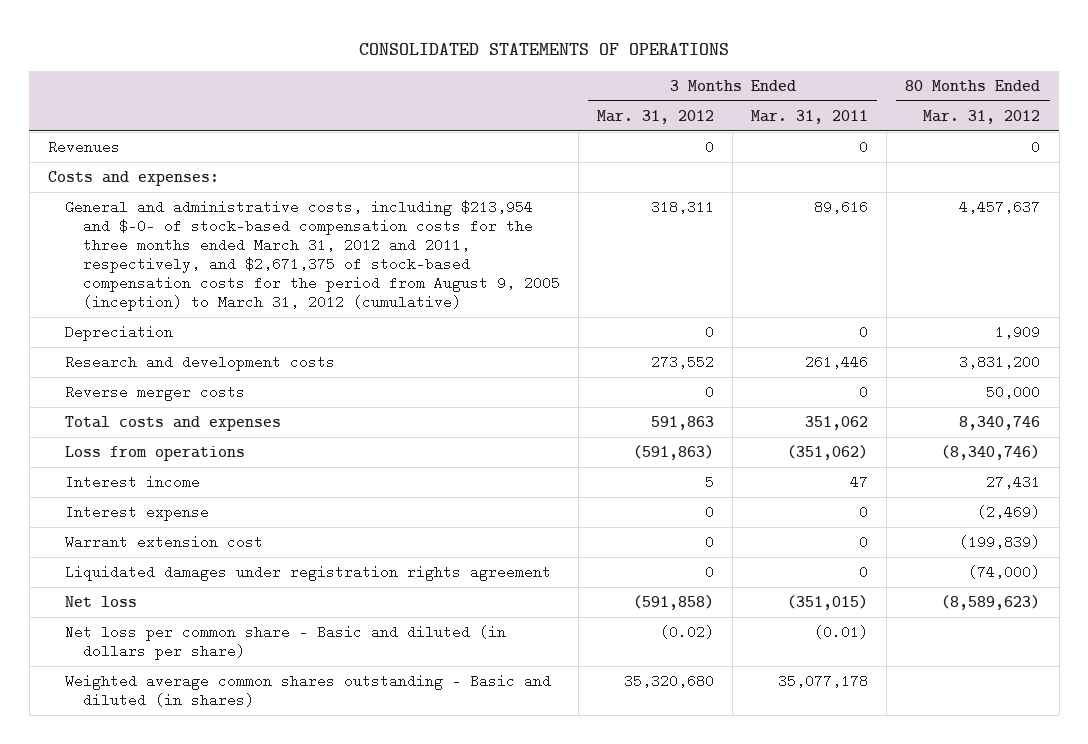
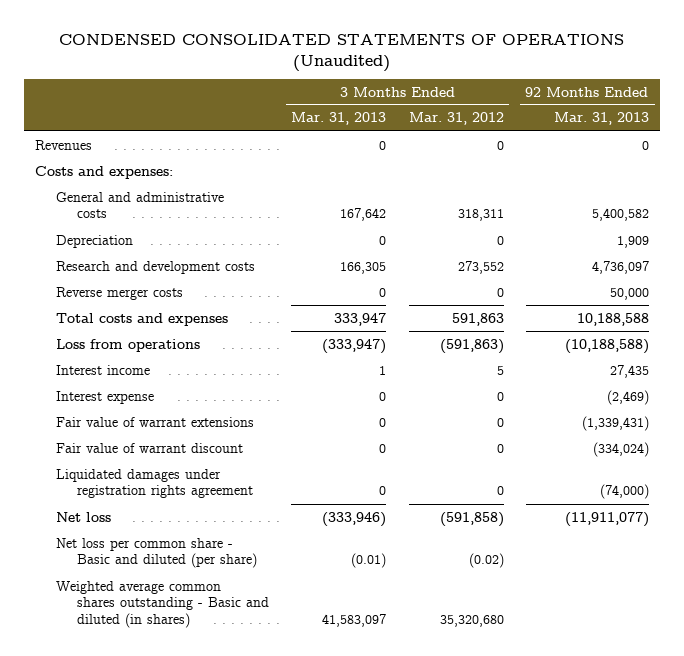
- CONSOLIDATED STATEMENTS OF OPERATIONS
+ CONDENSED CONSOLIDATED STATEMENTS OF OPERATIONS (Unaudited)
- | 3 Months Ended Mar. 31, 2012 | 3 Months Ended Mar. 31, 2011 | 80 Months Ended Mar. 31, 2012
+ | 3 Months Ended Mar. 31, 2013 | 3 Months Ended Mar. 31, 2012 | 92 Months Ended Mar. 31, 2013
- General and administrative costs, including $213,954 and $-0- of stock-based compensation costs for the three months ended March 31, 2012 and 2011, respectively, and $2,671,375 of stock-based compensation costs for the period from August 9, 2005 (inception) to March 31, 2012 (cumulative) | 318,311 | 89,616 | 4,457,637
+ General and administrative costs | 167,642 | 318,311 | 5,400,582
- Warrant extension cost | 0 | 0 | (199,839)
+ Fair value of warrant extensions | 0 | 0 | (1,339,431)
+ Fair value of warrant discount | 0 | 0 | (334,024)
- Net loss per common share - Basic and diluted (in dollars per share) | (0.02) | (0.01) |
+ Net loss per common share - Basic and diluted (per share) | (0.01) | (0.02) |

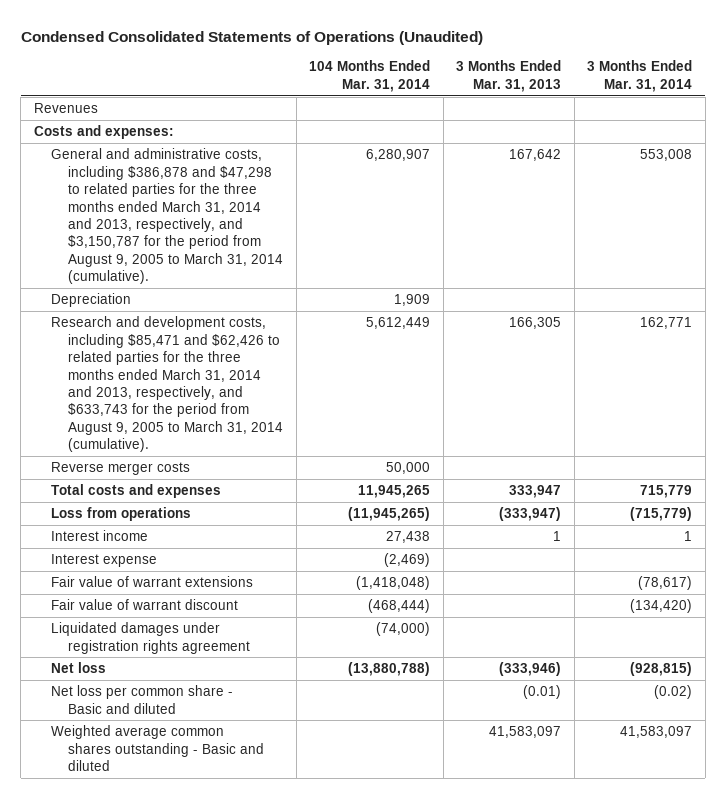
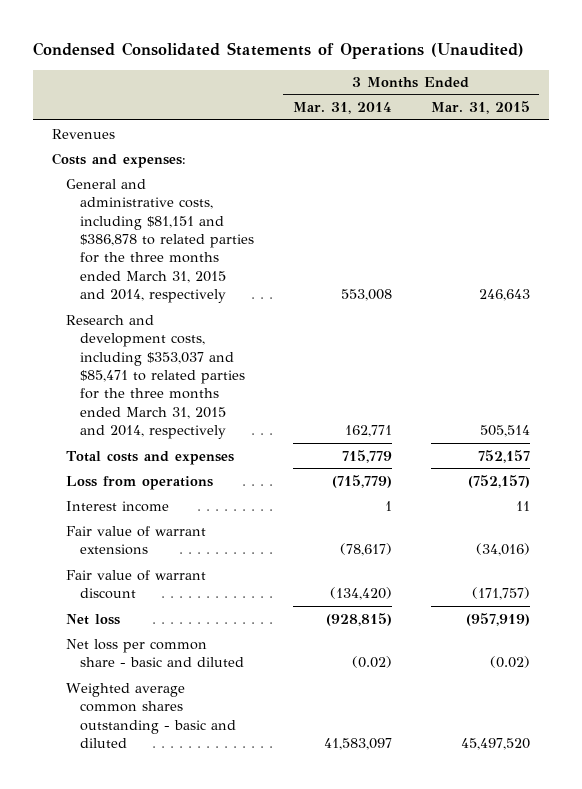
- | 104 Months Ended Mar. 31, 2014 | 3 Months Ended Mar. 31, 2013 | 3 Months Ended Mar. 31, 2014
+ | 3 Months Ended Mar. 31, 2014 | 3 Months Ended Mar. 31, 2015
- General and administrative costs, including $386,878 and $47,298 to related parties for the three months ended March 31, 2014 and 2013, respectively, and $3,150,787 for the period from August 9, 2005 to March 31, 2014 (cumulative). | 6,280,907 | 167,642 | 553,008
- Depreciation | 1,909 | |
- Research and development costs, including $85,471 and $62,426 to related parties for the three months ended March 31, 2014 and 2013, respectively, and $633,743 for the period from August 9, 2005 to March 31, 2014 (cumulative). | 5,612,449 | 166,305 | 162,771
- Reverse merger costs | 50,000 | |
+ General and administrative costs, including $81,151 and $386,878 to related parties for the three months ended March 31, 2015 and 2014, respectively | 553,008 | 246,643
+ Research and development costs, including $353,037 and $85,471 to related parties for the three months ended March 31, 2015 and 2014, respectively | 162,771 | 505,514
- Interest expense | (2,469) | |
- Liquidated damages under registration rights agreement | (74,000) | |
- Net loss per common share - Basic and diluted | | (0.01) | (0.02)
- Weighted average common shares outstanding - Basic and diluted | | 41,583,097 | 41,583,097
+ Net loss per common share - basic and diluted | (0.02) | (0.02)
+ Weighted average common shares outstanding - basic and diluted | 41,583,097 | 45,497,520

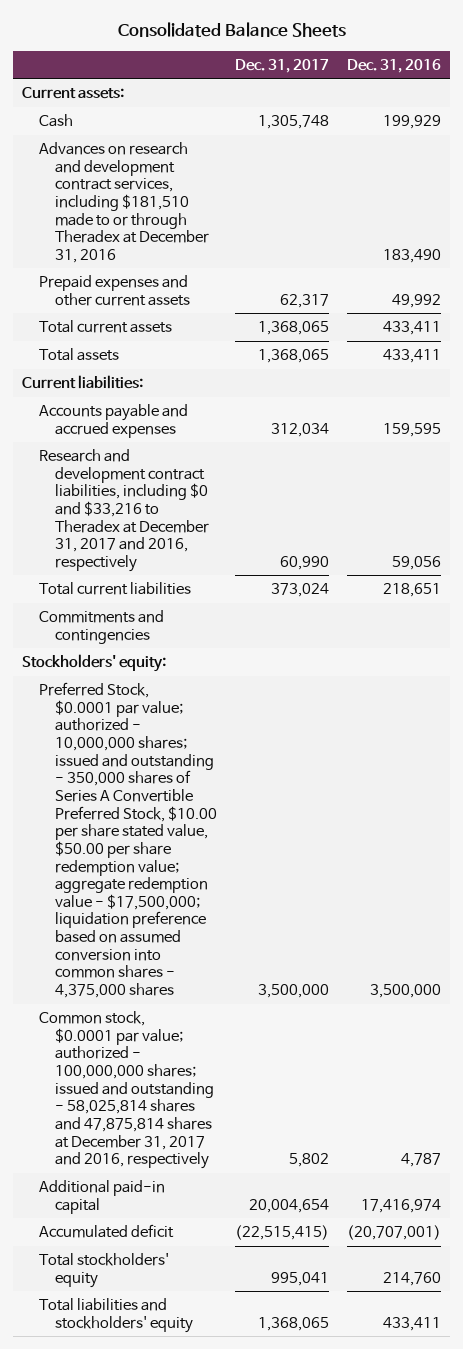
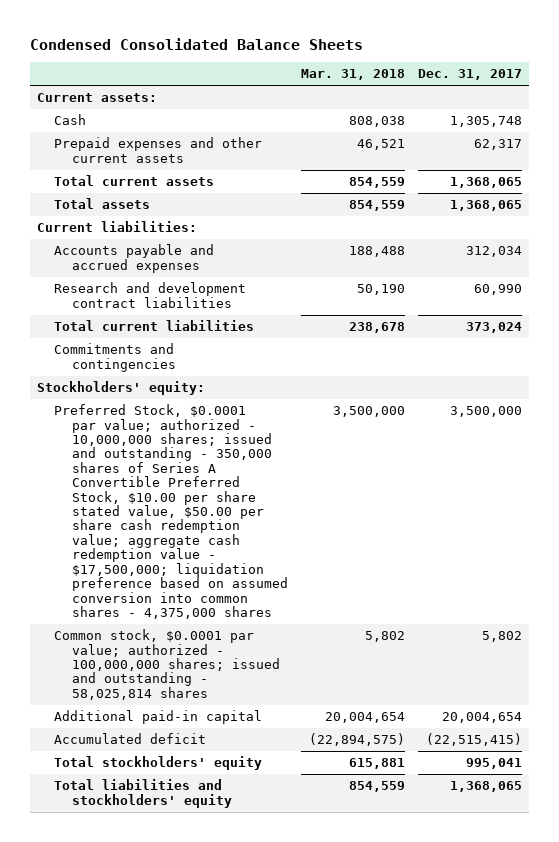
- Consolidated Balance Sheets
+ Condensed Consolidated Balance Sheets
- | Dec. 31, 2017 | Dec. 31, 2016
+ | Mar. 31, 2018 | Dec. 31, 2017
- Advances on research and development contract services, including $181,510 made to or through Theradex at December 31, 2016 | | 183,490
- Research and development contract liabilities, including $0 and $33,216 to Theradex at December 31, 2017 and 2016, respectively | 60,990 | 59,056
+ Research and development contract liabilities | 50,190 | 60,990
- Preferred Stock, $0.0001 par value; authorized - 10,000,000 shares; issued and outstanding - 350,000 shares of Series A Convertible Preferred Stock, $10.00 per share stated value, $50.00 per share redemption value; aggregate redemption value - $17,500,000; liquidation preference based on assumed conversion into common shares - 4,375,000 shares | 3,500,000 | 3,500,000
- Common stock, $0.0001 par value; authorized - 100,000,000 shares; issued and outstanding - 58,025,814 shares and 47,875,814 shares at December 31, 2017 and 2016, respectively | 5,802 | 4,787
+ Preferred Stock, $0.0001 par value; authorized - 10,000,000 shares; issued and outstanding - 350,000 shares of Series A Convertible Preferred Stock, $10.00 per share stated value, $50.00 per share cash redemption value; aggregate cash redemption value - $17,500,000; liquidation preference based on assumed conversion into common shares - 4,375,000 shares | 3,500,000 | 3,500,000
+ Common stock, $0.0001 par value; authorized - 100,000,000 shares; issued and outstanding - 58,025,814 shares | 5,802 | 5,802

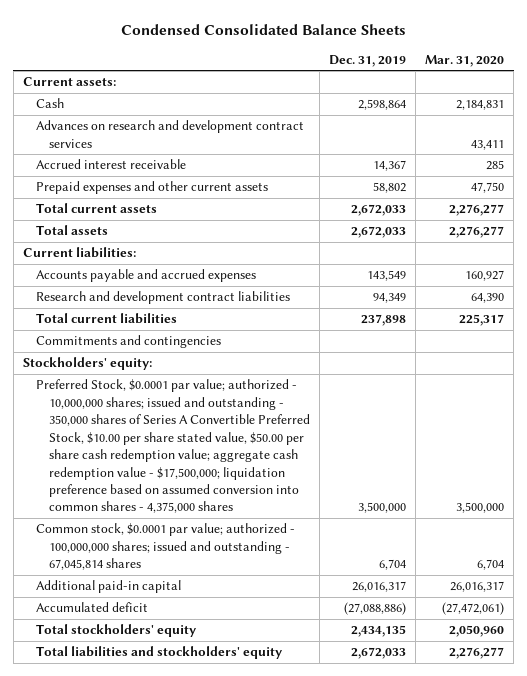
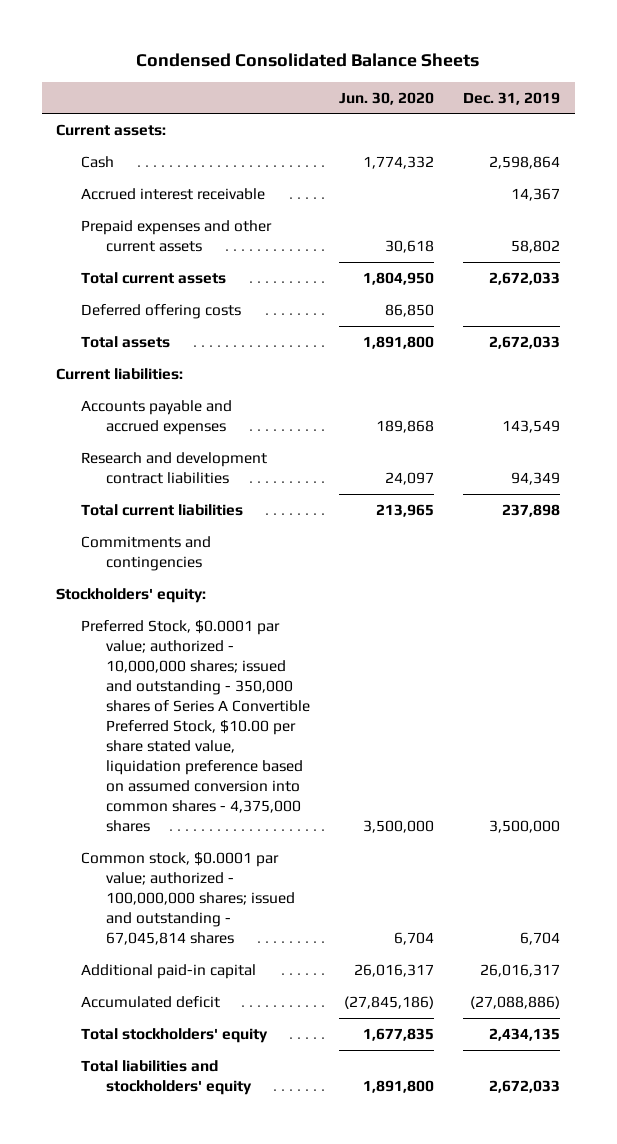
- | Dec. 31, 2019 | Mar. 31, 2020
+ | Jun. 30, 2020 | Dec. 31, 2019
- Advances on research and development contract services | | 43,411
+ Deferred offering costs | 86,850 |
- Preferred Stock, $0.0001 par value; authorized - 10,000,000 shares; issued and outstanding - 350,000 shares of Series A Convertible Preferred Stock, $10.00 per share stated value, $50.00 per share cash redemption value; aggregate cash redemption value - $17,500,000; liquidation preference based on assumed conversion into common shares - 4,375,000 shares | 3,500,000 | 3,500,000
+ Preferred Stock, $0.0001 par value; authorized - 10,000,000 shares; issued and outstanding - 350,000 shares of Series A Convertible Preferred Stock, $10.00 per share stated value, liquidation preference based on assumed conversion into common shares - 4,375,000 shares | 3,500,000 | 3,500,000

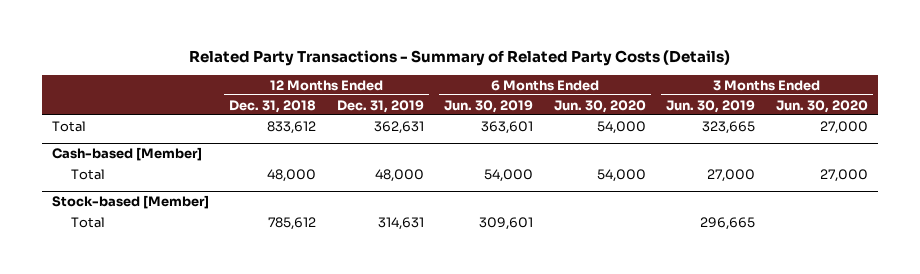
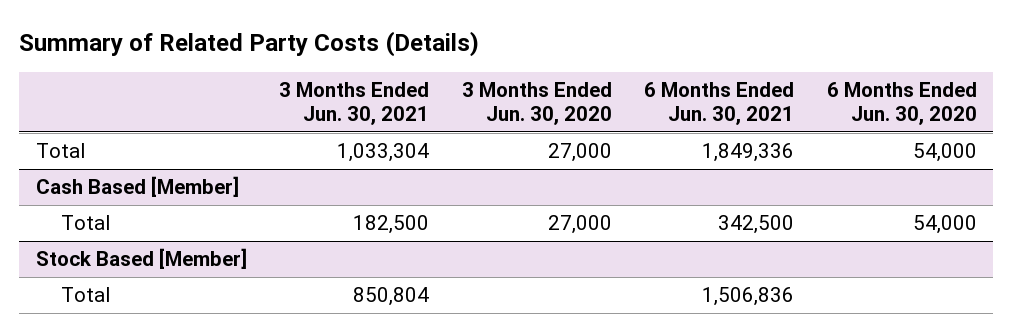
- Related Party Transactions - Summary of Related Party Costs (Details)
+ Summary of Related Party Costs (Details)
- | 12 Months Ended Dec. 31, 2018 | 12 Months Ended Dec. 31, 2019 | 6 Months Ended Jun. 30, 2019 | 6 Months Ended Jun. 30, 2020 | 3 Months Ended Jun. 30, 2019 | 3 Months Ended Jun. 30, 2020
+ | 3 Months Ended Jun. 30, 2021 | 3 Months Ended Jun. 30, 2020 | 6 Months Ended Jun. 30, 2021 | 6 Months Ended Jun. 30, 2020
- Cash-based [Member]
+ Cash Based [Member]
- Stock-based [Member]
+ Stock Based [Member]

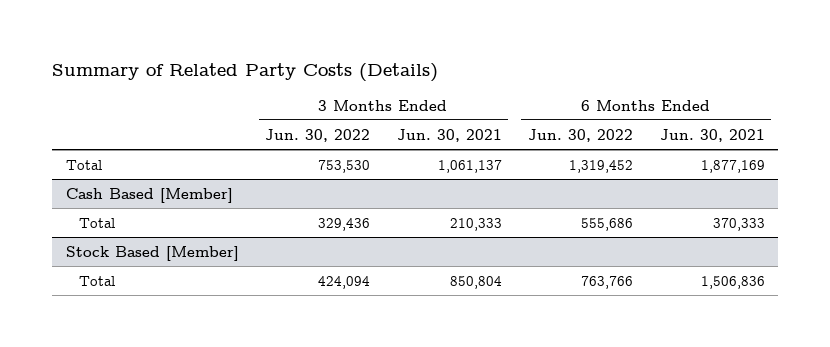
- | 3 Months Ended Jun. 30, 2021 | 3 Months Ended Jun. 30, 2020 | 6 Months Ended Jun. 30, 2021 | 6 Months Ended Jun. 30, 2020
+ | 3 Months Ended Jun. 30, 2022 | 3 Months Ended Jun. 30, 2021 | 6 Months Ended Jun. 30, 2022 | 6 Months Ended Jun. 30, 2021
- Total | 1,033,304 | 27,000 | 1,849,336 | 54,000
+ Total | 753,530 | 1,061,137 | 1,319,452 | 1,877,169
@ Cash Based [Member]
- Total | 182,500 | 27,000 | 342,500 | 54,000
+ Total | 329,436 | 210,333 | 555,686 | 370,333

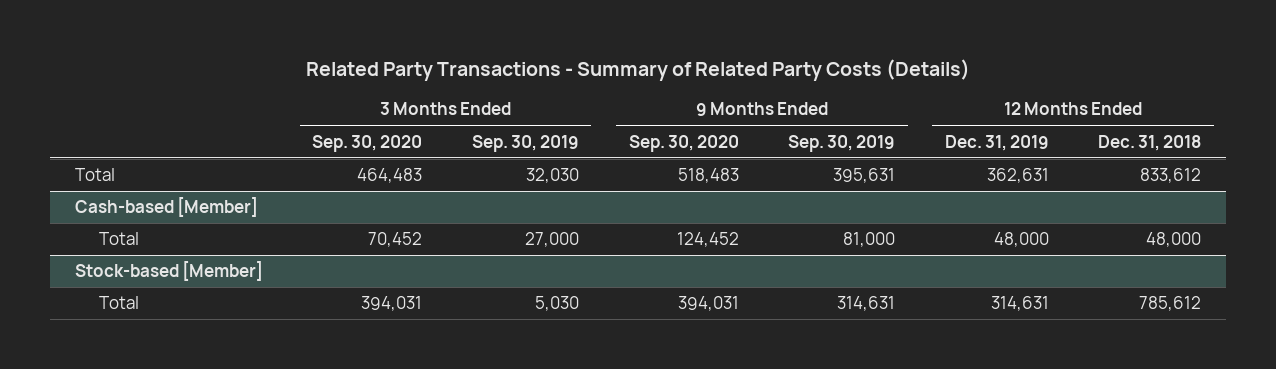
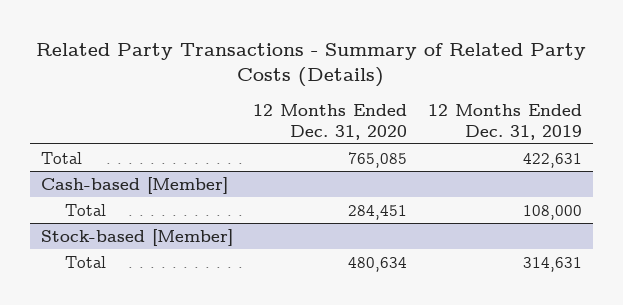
- | 3 Months Ended Sep. 30, 2020 | 3 Months Ended Sep. 30, 2019 | 9 Months Ended Sep. 30, 2020 | 9 Months Ended Sep. 30, 2019 | 12 Months Ended Dec. 31, 2019 | 12 Months Ended Dec. 31, 2018
+ | 12 Months Ended Dec. 31, 2020 | 12 Months Ended Dec. 31, 2019
- Total | 464,483 | 32,030 | 518,483 | 395,631 | 362,631 | 833,612
+ Total | 765,085 | 422,631
@ Cash-based [Member]
- Total | 70,452 | 27,000 | 124,452 | 81,000 | 48,000 | 48,000
+ Total | 284,451 | 108,000

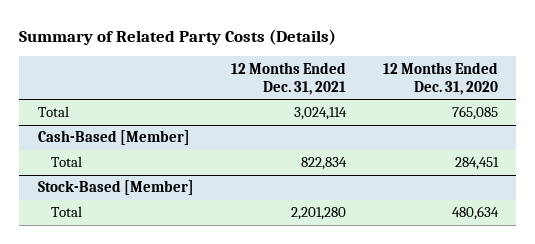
- Related Party Transactions - Summary of Related Party Costs (Details)
+ Summary of Related Party Costs (Details)
- | 12 Months Ended Dec. 31, 2020 | 12 Months Ended Dec. 31, 2019
+ | 12 Months Ended Dec. 31, 2021 | 12 Months Ended Dec. 31, 2020
- Cash-based [Member]
+ Cash-Based [Member]
- Stock-based [Member]
+ Stock-Based [Member]

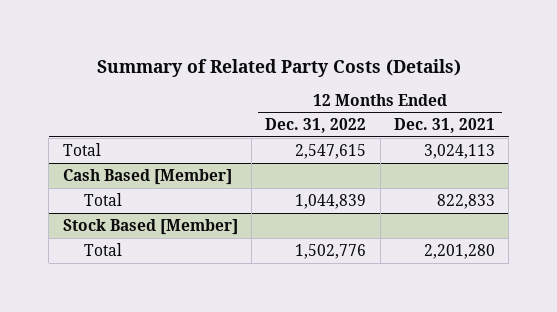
- | 12 Months Ended Dec. 31, 2021 | 12 Months Ended Dec. 31, 2020
+ | 12 Months Ended Dec. 31, 2022 | 12 Months Ended Dec. 31, 2021
- Total | 3,024,114 | 765,085
- Cash-Based [Member]
- Total | 822,834 | 284,451
- Stock-Based [Member]
+ Total | 2,547,615 | 3,024,113
+ Cash Based [Member]
+ Total | 1,044,839 | 822,833
+ Stock Based [Member]

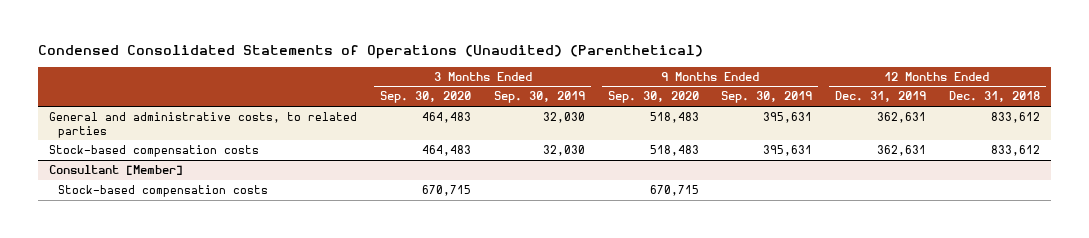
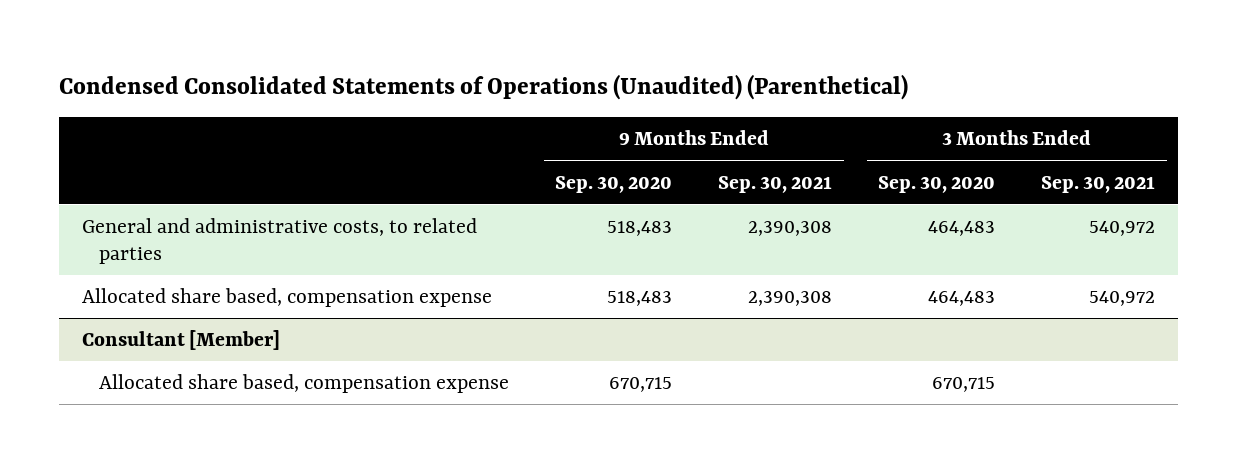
- | 3 Months Ended Sep. 30, 2020 | 3 Months Ended Sep. 30, 2019 | 9 Months Ended Sep. 30, 2020 | 9 Months Ended Sep. 30, 2019 | 12 Months Ended Dec. 31, 2019 | 12 Months Ended Dec. 31, 2018
+ | 9 Months Ended Sep. 30, 2020 | 9 Months Ended Sep. 30, 2021 | 3 Months Ended Sep. 30, 2020 | 3 Months Ended Sep. 30, 2021
- Stock-based compensation costs | 464,483 | 32,030 | 518,483 | 395,631 | 362,631 | 833,612
+ Allocated share based, compensation expense | 518,483 | 2,390,308 | 464,483 | 540,972
@ Consultant [Member]
- Stock-based compensation costs | 670,715 | | 670,715 | | |
+ Allocated share based, compensation expense | 670,715 | | 670,715 |

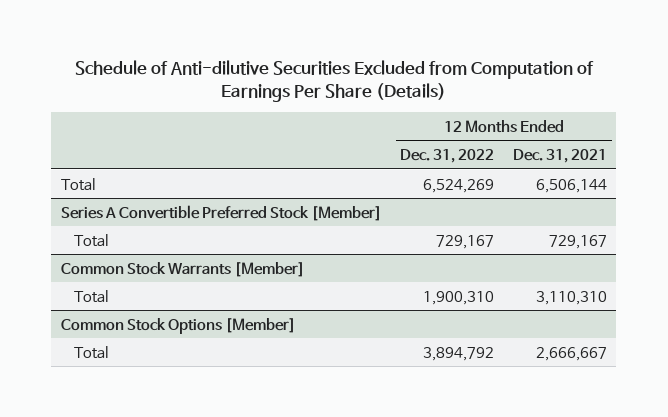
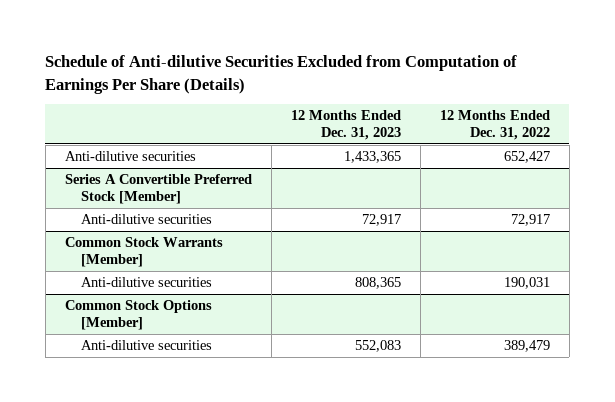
- | 12 Months Ended Dec. 31, 2022 | 12 Months Ended Dec. 31, 2021
+ | 12 Months Ended Dec. 31, 2023 | 12 Months Ended Dec. 31, 2022
- Total | 6,524,269 | 6,506,144
+ Anti-dilutive securities | 1,433,365 | 652,427
@ Series A Convertible Preferred Stock [Member]
- Total | 729,167 | 729,167
+ Anti-dilutive securities | 72,917 | 72,917
@ Common Stock Warrants [Member]
- Total | 1,900,310 | 3,110,310
+ Anti-dilutive securities | 808,365 | 190,031
@ Common Stock Options [Member]
- Total | 3,894,792 | 2,666,667
+ Anti-dilutive securities | 552,083 | 389,479

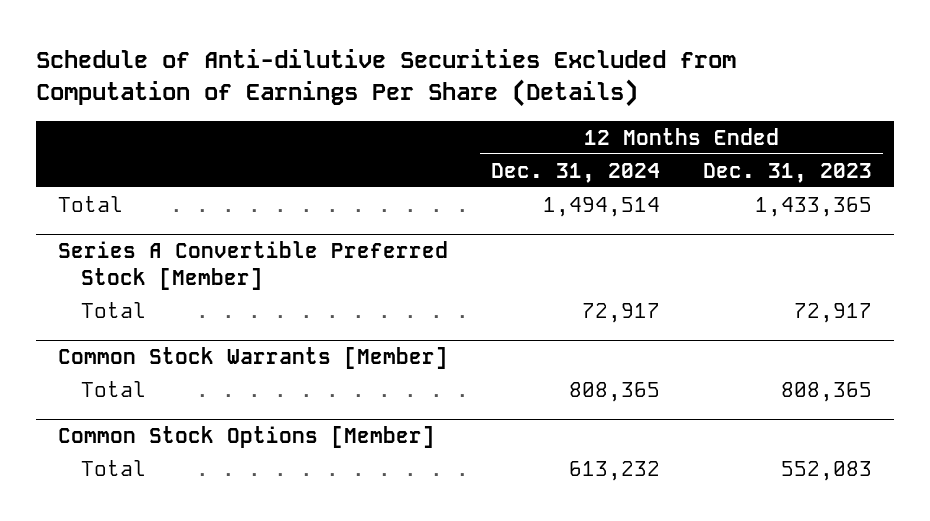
- | 12 Months Ended Dec. 31, 2023 | 12 Months Ended Dec. 31, 2022
+ | 12 Months Ended Dec. 31, 2024 | 12 Months Ended Dec. 31, 2023
- Anti-dilutive securities | 1,433,365 | 652,427
+ Total | 1,494,514 | 1,433,365
@ Series A Convertible Preferred Stock [Member]
- Anti-dilutive securities | 72,917 | 72,917
+ Total | 72,917 | 72,917
@ Common Stock Warrants [Member]
- Anti-dilutive securities | 808,365 | 190,031
+ Total | 808,365 | 808,365
@ Common Stock Options [Member]
- Anti-dilutive securities | 552,083 | 389,479
+ Total | 613,232 | 552,083

